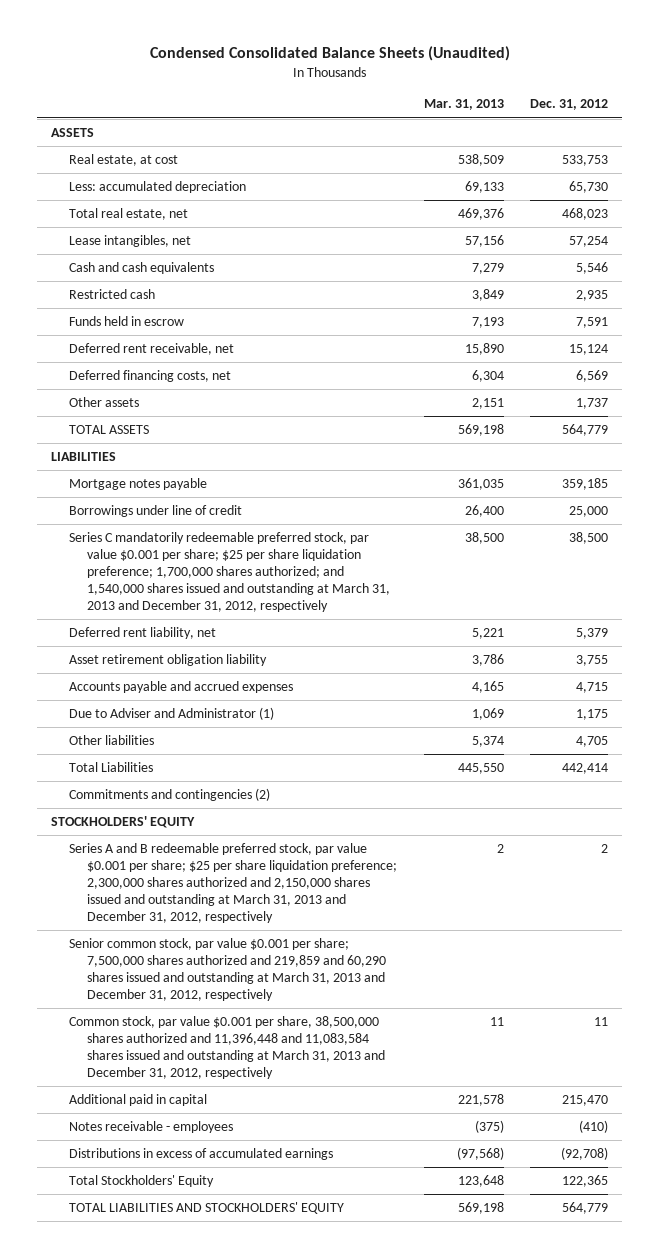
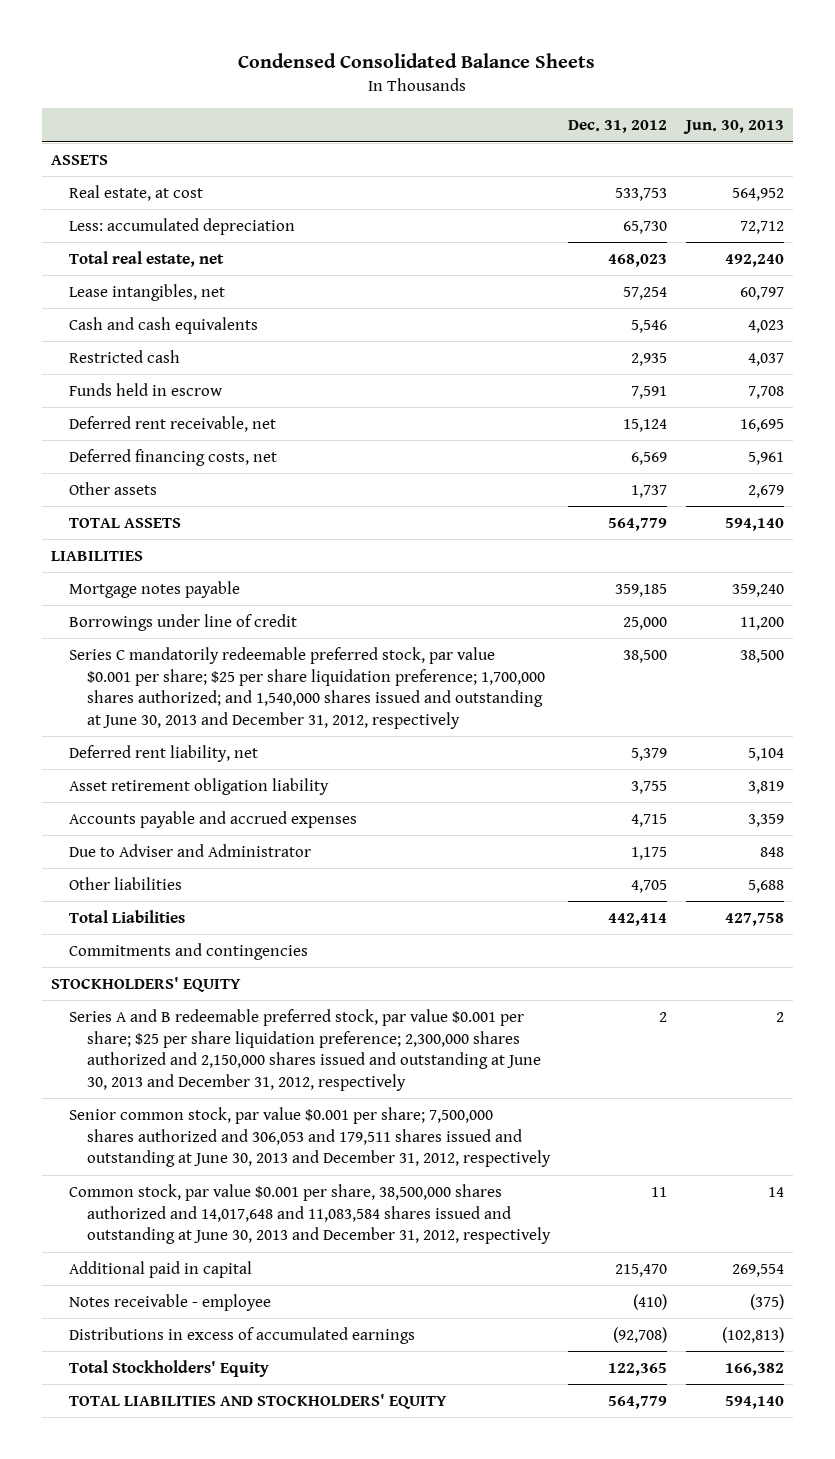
- Condensed Consolidated Balance Sheets (Unaudited)
+ Condensed Consolidated Balance Sheets
- | Mar. 31, 2013 | Dec. 31, 2012
+ | Dec. 31, 2012 | Jun. 30, 2013
- Series C mandatorily redeemable preferred stock, par value $0.001 per share; $25 per share liquidation preference; 1,700,000 shares authorized; and 1,540,000 shares issued and outstanding at March 31, 2013 and December 31, 2012, respectively | 38,500 | 38,500
+ Series C mandatorily redeemable preferred stock, par value $0.001 per share; $25 per share liquidation preference; 1,700,000 shares authorized; and 1,540,000 shares issued and outstanding at June 30, 2013 and December 31, 2012, respectively | 38,500 | 38,500
- Due to Adviser and Administrator (1) | 1,069 | 1,175
+ Due to Adviser and Administrator | 1,175 | 848
- Commitments and contingencies (2)
+ Commitments and contingencies
- Series A and B redeemable preferred stock, par value $0.001 per share; $25 per share liquidation preference; 2,300,000 shares authorized and 2,150,000 shares issued and outstanding at March 31, 2013 and December 31, 2012, respectively | 2 | 2
- Senior common stock, par value $0.001 per share; 7,500,000 shares authorized and 219,859 and 60,290 shares issued and outstanding at March 31, 2013 and December 31, 2012, respectively
- Common stock, par value $0.001 per share, 38,500,000 shares authorized and 11,396,448 and 11,083,584 shares issued and outstanding at March 31, 2013 and December 31, 2012, respectively | 11 | 11
+ Series A and B redeemable preferred stock, par value $0.001 per share; $25 per share liquidation preference; 2,300,000 shares authorized and 2,150,000 shares issued and outstanding at June 30, 2013 and December 31, 2012, respectively | 2 | 2
+ Senior common stock, par value $0.001 per share; 7,500,000 shares authorized and 306,053 and 179,511 shares issued and outstanding at June 30, 2013 and December 31, 2012, respectively
+ Common stock, par value $0.001 per share, 38,500,000 shares authorized and 14,017,648 and 11,083,584 shares issued and outstanding at June 30, 2013 and December 31, 2012, respectively | 11 | 14
- Notes receivable - employees | (375) | (410)
+ Notes receivable - employee | (410) | (375)

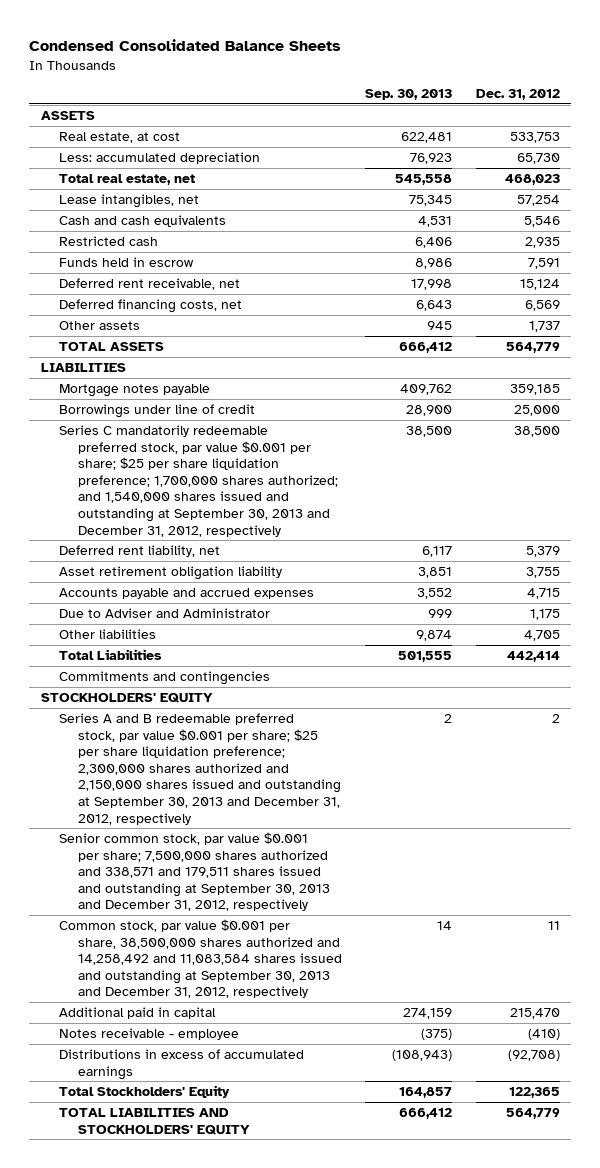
- | Dec. 31, 2012 | Jun. 30, 2013
+ | Sep. 30, 2013 | Dec. 31, 2012
- Series C mandatorily redeemable preferred stock, par value $0.001 per share; $25 per share liquidation preference; 1,700,000 shares authorized; and 1,540,000 shares issued and outstanding at June 30, 2013 and December 31, 2012, respectively | 38,500 | 38,500
+ Series C mandatorily redeemable preferred stock, par value $0.001 per share; $25 per share liquidation preference; 1,700,000 shares authorized; and 1,540,000 shares issued and outstanding at September 30, 2013 and December 31, 2012, respectively | 38,500 | 38,500
- Series A and B redeemable preferred stock, par value $0.001 per share; $25 per share liquidation preference; 2,300,000 shares authorized and 2,150,000 shares issued and outstanding at June 30, 2013 and December 31, 2012, respectively | 2 | 2
- Senior common stock, par value $0.001 per share; 7,500,000 shares authorized and 306,053 and 179,511 shares issued and outstanding at June 30, 2013 and December 31, 2012, respectively
- Common stock, par value $0.001 per share, 38,500,000 shares authorized and 14,017,648 and 11,083,584 shares issued and outstanding at June 30, 2013 and December 31, 2012, respectively | 11 | 14
+ Series A and B redeemable preferred stock, par value $0.001 per share; $25 per share liquidation preference; 2,300,000 shares authorized and 2,150,000 shares issued and outstanding at September 30, 2013 and December 31, 2012, respectively | 2 | 2
+ Senior common stock, par value $0.001 per share; 7,500,000 shares authorized and 338,571 and 179,511 shares issued and outstanding at September 30, 2013 and December 31, 2012, respectively
+ Common stock, par value $0.001 per share, 38,500,000 shares authorized and 14,258,492 and 11,083,584 shares issued and outstanding at September 30, 2013 and December 31, 2012, respectively | 14 | 11

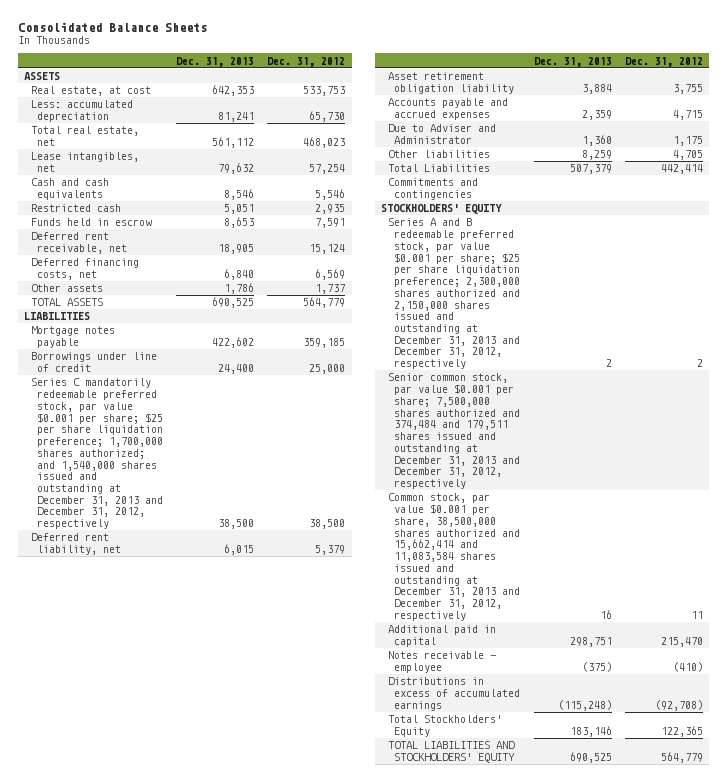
- Condensed Consolidated Balance Sheets
+ Consolidated Balance Sheets
- | Sep. 30, 2013 | Dec. 31, 2012
+ | Dec. 31, 2013 | Dec. 31, 2012
- Series C mandatorily redeemable preferred stock, par value $0.001 per share; $25 per share liquidation preference; 1,700,000 shares authorized; and 1,540,000 shares issued and outstanding at September 30, 2013 and December 31, 2012, respectively | 38,500 | 38,500
+ Series C mandatorily redeemable preferred stock, par value $0.001 per share; $25 per share liquidation preference; 1,700,000 shares authorized; and 1,540,000 shares issued and outstanding at December 31, 2013 and December 31, 2012, respectively | 38,500 | 38,500
- Series A and B redeemable preferred stock, par value $0.001 per share; $25 per share liquidation preference; 2,300,000 shares authorized and 2,150,000 shares issued and outstanding at September 30, 2013 and December 31, 2012, respectively | 2 | 2
- Senior common stock, par value $0.001 per share; 7,500,000 shares authorized and 338,571 and 179,511 shares issued and outstanding at September 30, 2013 and December 31, 2012, respectively
- Common stock, par value $0.001 per share, 38,500,000 shares authorized and 14,258,492 and 11,083,584 shares issued and outstanding at September 30, 2013 and December 31, 2012, respectively | 14 | 11
+ Series A and B redeemable preferred stock, par value $0.001 per share; $25 per share liquidation preference; 2,300,000 shares authorized and 2,150,000 shares issued and outstanding at December 31, 2013 and December 31, 2012, respectively | 2 | 2
+ Senior common stock, par value $0.001 per share; 7,500,000 shares authorized and 374,484 and 179,511 shares issued and outstanding at December 31, 2013 and December 31, 2012, respectively
+ Common stock, par value $0.001 per share, 38,500,000 shares authorized and 15,662,414 and 11,083,584 shares issued and outstanding at December 31, 2013 and December 31, 2012, respectively | 16 | 11

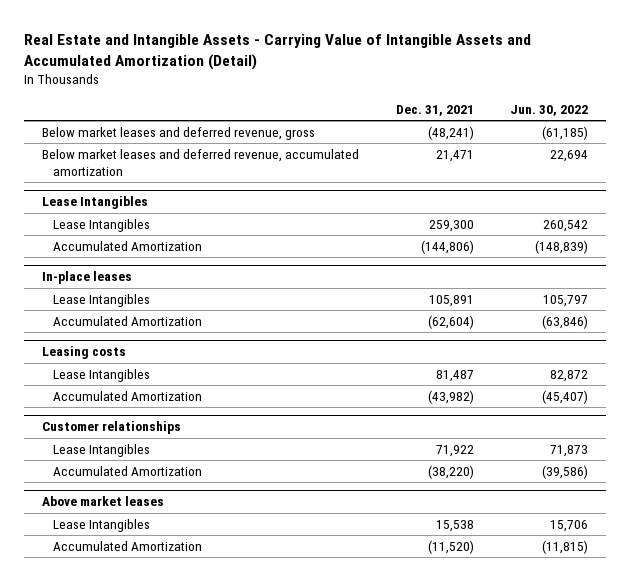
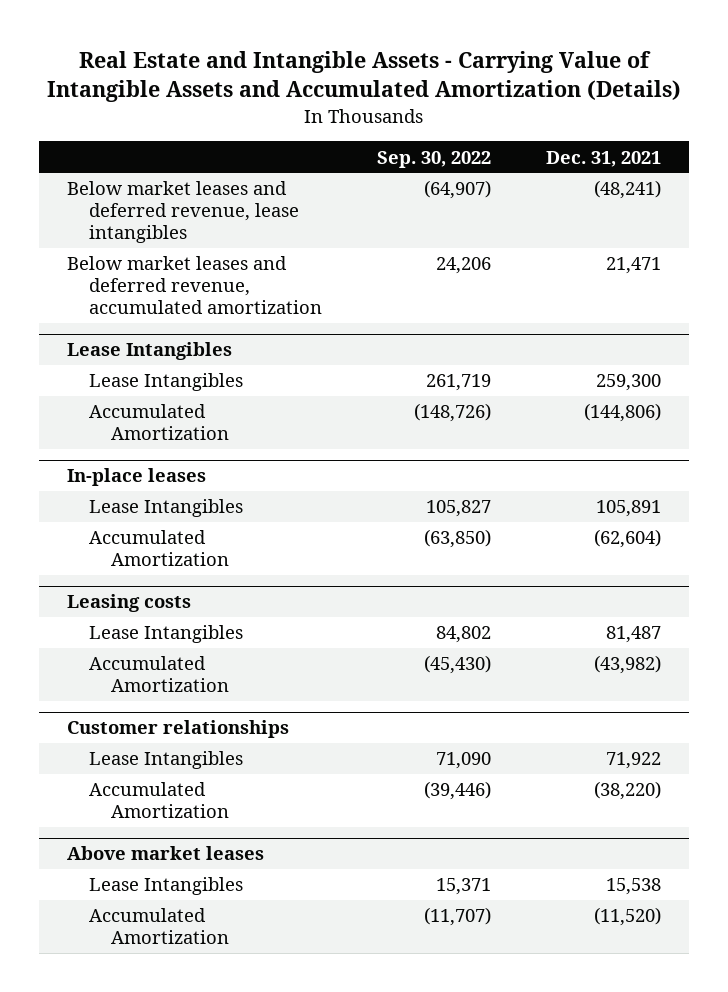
- Real Estate and Intangible Assets - Carrying Value of Intangible Assets and Accumulated Amortization (Detail)
+ Real Estate and Intangible Assets - Carrying Value of Intangible Assets and Accumulated Amortization (Details)
- | Dec. 31, 2021 | Jun. 30, 2022
+ | Sep. 30, 2022 | Dec. 31, 2021
- Below market leases and deferred revenue, gross | (48,241) | (61,185)
+ Below market leases and deferred revenue, lease intangibles | (64,907) | (48,241)

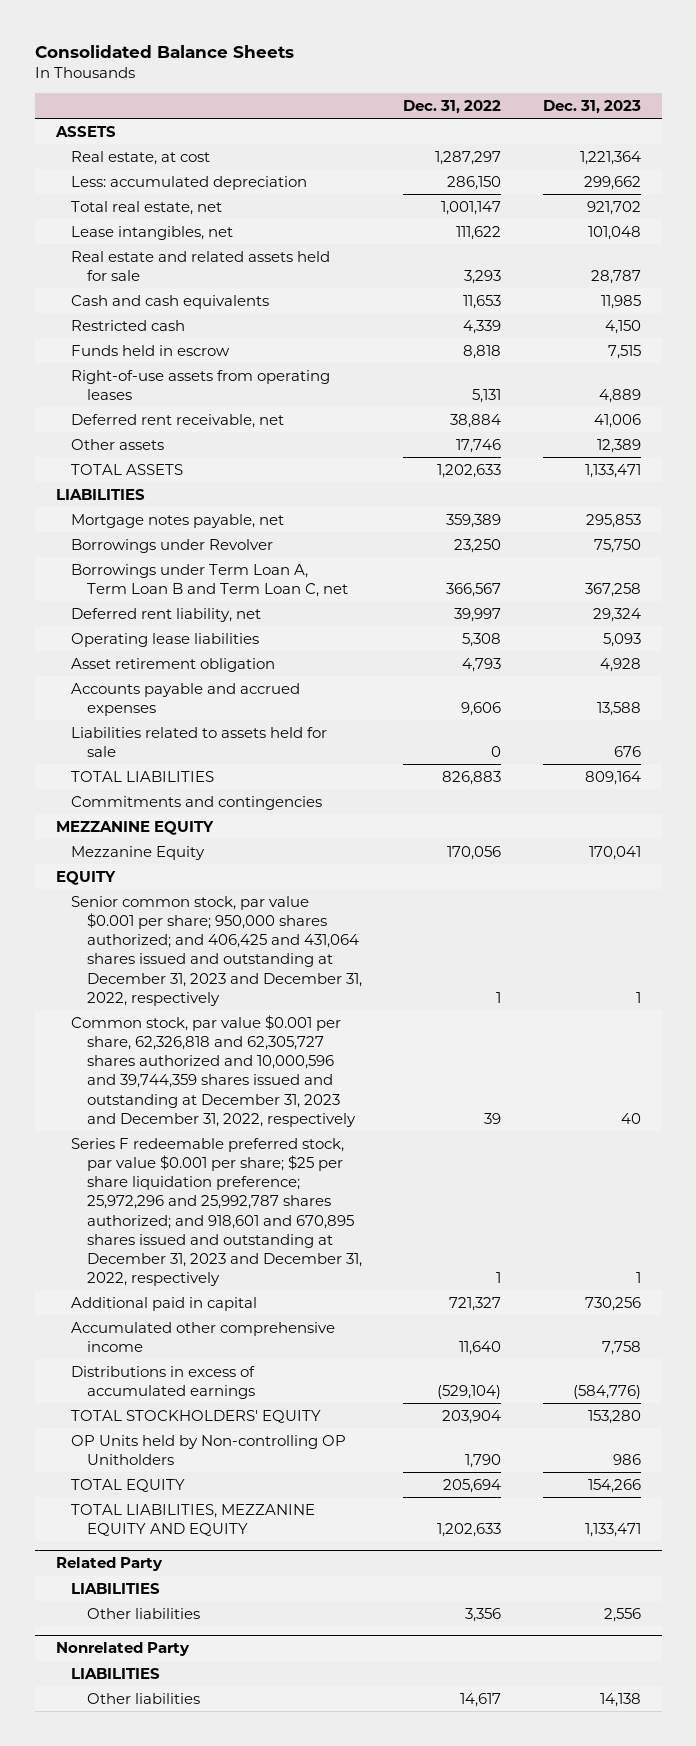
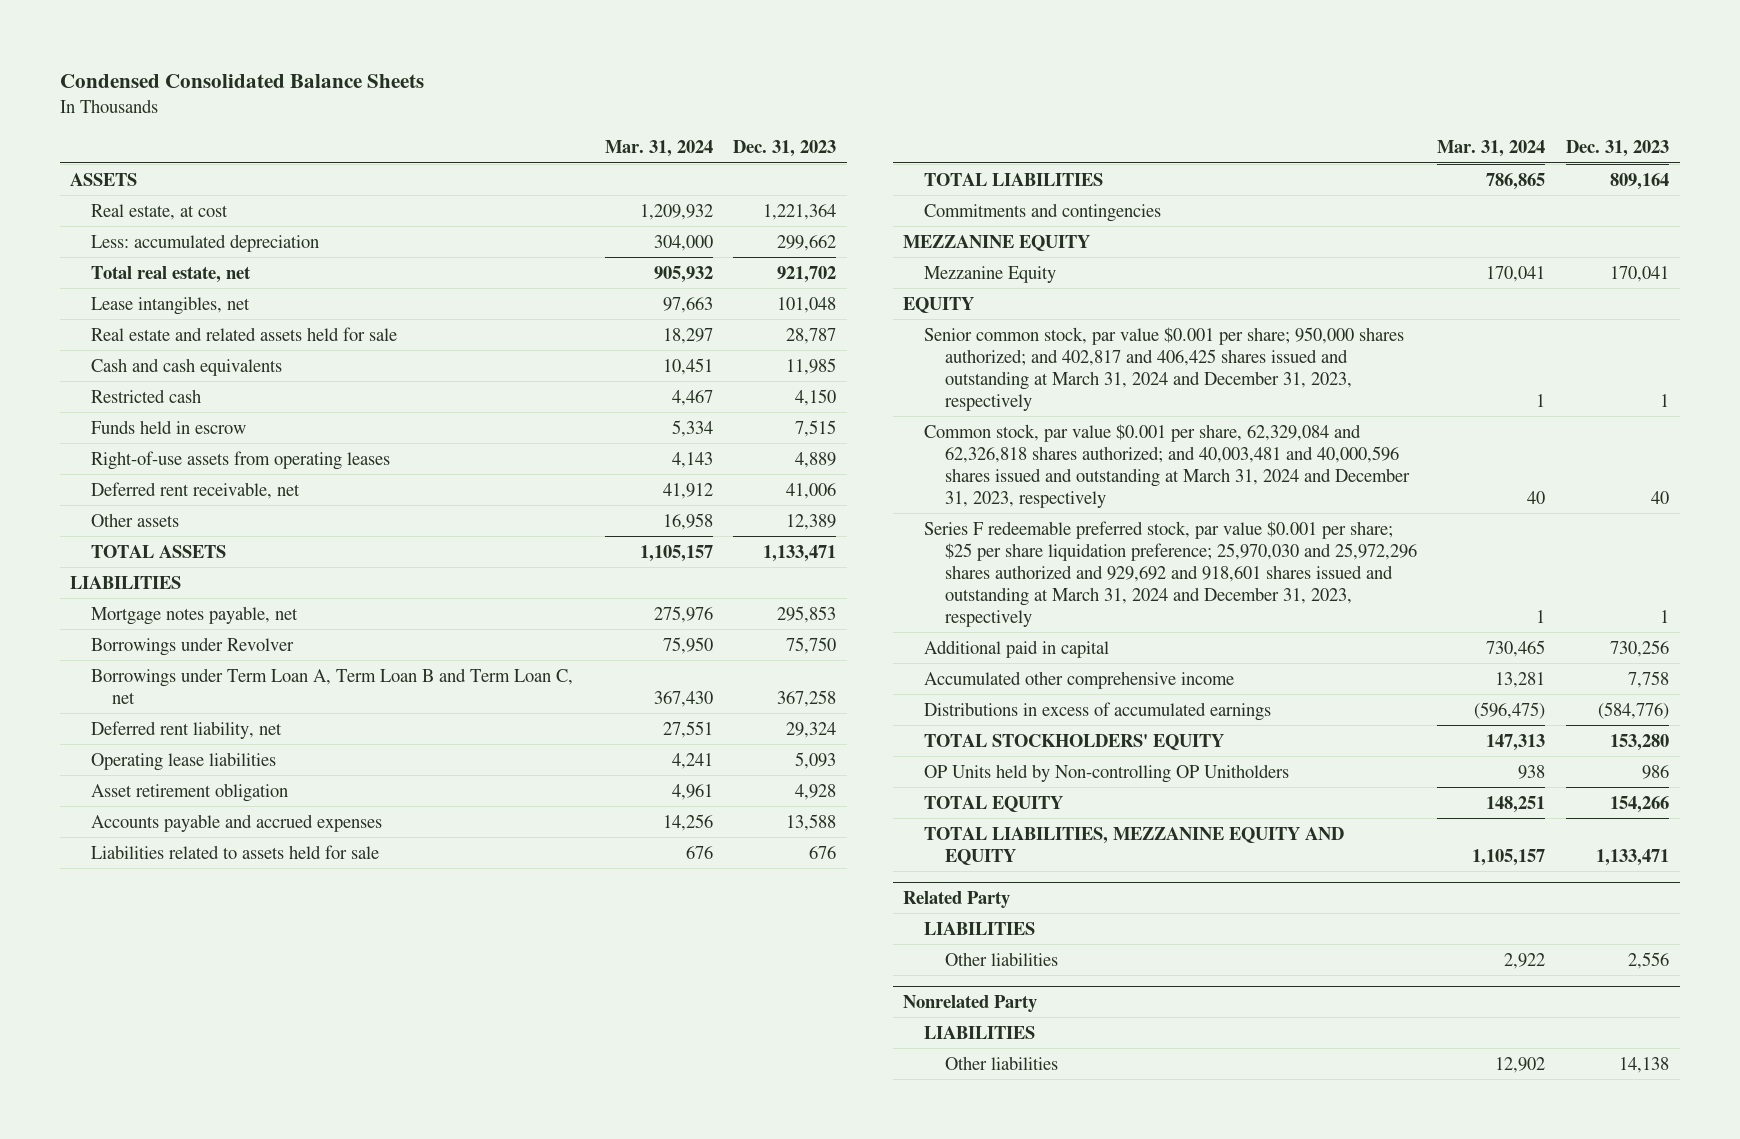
- Consolidated Balance Sheets
+ Condensed Consolidated Balance Sheets
- | Dec. 31, 2022 | Dec. 31, 2023
+ | Mar. 31, 2024 | Dec. 31, 2023
- Senior common stock, par value $0.001 per share; 950,000 shares authorized; and 406,425 and 431,064 shares issued and outstanding at December 31, 2023 and December 31, 2022, respectively | 1 | 1
- Common stock, par value $0.001 per share, 62,326,818 and 62,305,727 shares authorized and 10,000,596 and 39,744,359 shares issued and outstanding at December 31, 2023 and December 31, 2022, respectively | 39 | 40
- Series F redeemable preferred stock, par value $0.001 per share; $25 per share liquidation preference; 25,972,296 and 25,992,787 shares authorized; and 918,601 and 670,895 shares issued and outstanding at December 31, 2023 and December 31, 2022, respectively | 1 | 1
+ Senior common stock, par value $0.001 per share; 950,000 shares authorized; and 402,817 and 406,425 shares issued and outstanding at March 31, 2024 and December 31, 2023, respectively | 1 | 1
+ Common stock, par value $0.001 per share, 62,329,084 and 62,326,818 shares authorized; and 40,003,481 and 40,000,596 shares issued and outstanding at March 31, 2024 and December 31, 2023, respectively | 40 | 40
+ Series F redeemable preferred stock, par value $0.001 per share; $25 per share liquidation preference; 25,970,030 and 25,972,296 shares authorized and 929,692 and 918,601 shares issued and outstanding at March 31, 2024 and December 31, 2023, respectively | 1 | 1

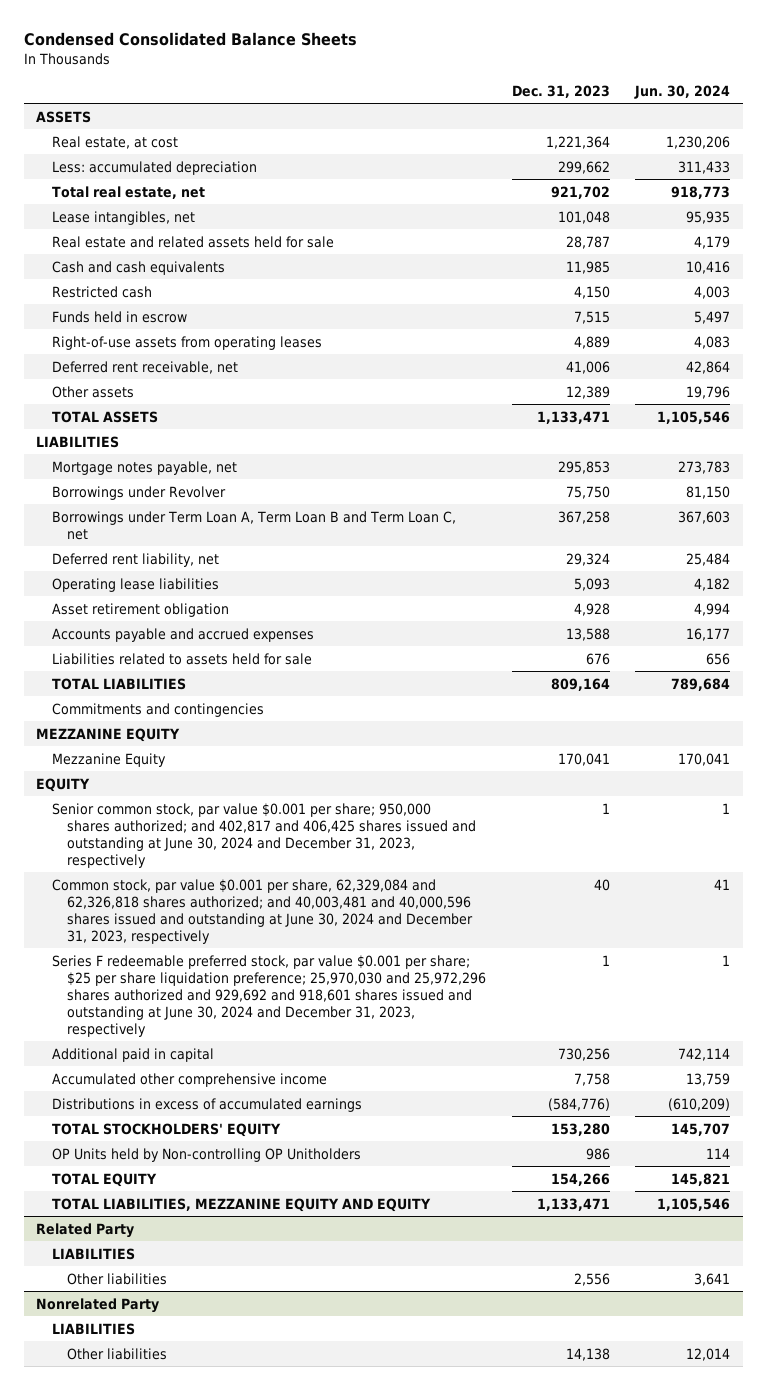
- | Mar. 31, 2024 | Dec. 31, 2023
+ | Dec. 31, 2023 | Jun. 30, 2024
- Senior common stock, par value $0.001 per share; 950,000 shares authorized; and 402,817 and 406,425 shares issued and outstanding at March 31, 2024 and December 31, 2023, respectively | 1 | 1
- Common stock, par value $0.001 per share, 62,329,084 and 62,326,818 shares authorized; and 40,003,481 and 40,000,596 shares issued and outstanding at March 31, 2024 and December 31, 2023, respectively | 40 | 40
- Series F redeemable preferred stock, par value $0.001 per share; $25 per share liquidation preference; 25,970,030 and 25,972,296 shares authorized and 929,692 and 918,601 shares issued and outstanding at March 31, 2024 and December 31, 2023, respectively | 1 | 1
+ Senior common stock, par value $0.001 per share; 950,000 shares authorized; and 402,817 and 406,425 shares issued and outstanding at June 30, 2024 and December 31, 2023, respectively | 1 | 1
+ Common stock, par value $0.001 per share, 62,329,084 and 62,326,818 shares authorized; and 40,003,481 and 40,000,596 shares issued and outstanding at June 30, 2024 and December 31, 2023, respectively | 40 | 41
+ Series F redeemable preferred stock, par value $0.001 per share; $25 per share liquidation preference; 25,970,030 and 25,972,296 shares authorized and 929,692 and 918,601 shares issued and outstanding at June 30, 2024 and December 31, 2023, respectively | 1 | 1

